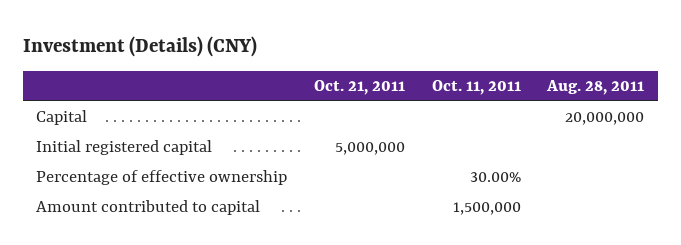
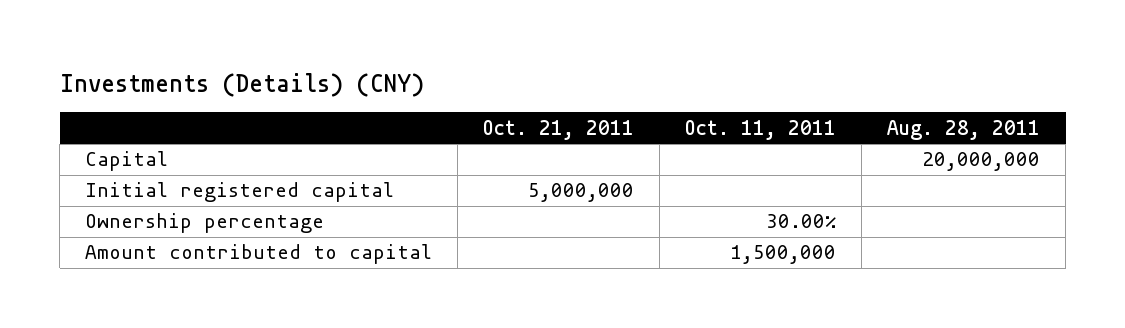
- Investment (Details) (CNY)
+ Investments (Details) (CNY)
- Percentage of effective ownership | | 30.00% |
+ Ownership percentage | | 30.00% |

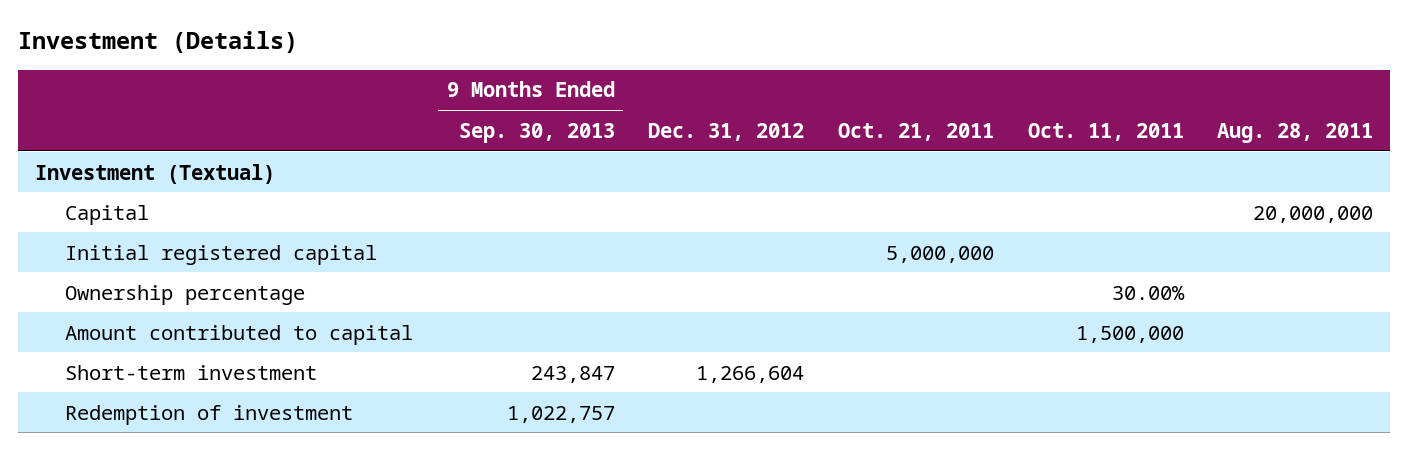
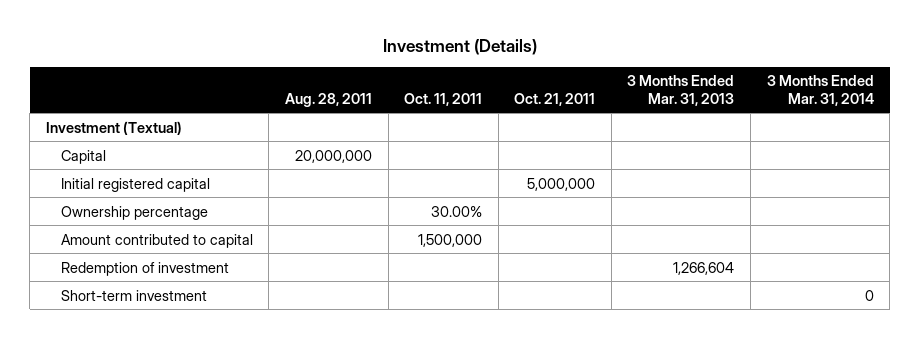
- | 9 Months Ended Sep. 30, 2013 | Dec. 31, 2012 | Oct. 21, 2011 | Oct. 11, 2011 | Aug. 28, 2011
+ | Aug. 28, 2011 | Oct. 11, 2011 | Oct. 21, 2011 | 3 Months Ended Mar. 31, 2013 | 3 Months Ended Mar. 31, 2014
moved down: Short-term investment | | | | | 0

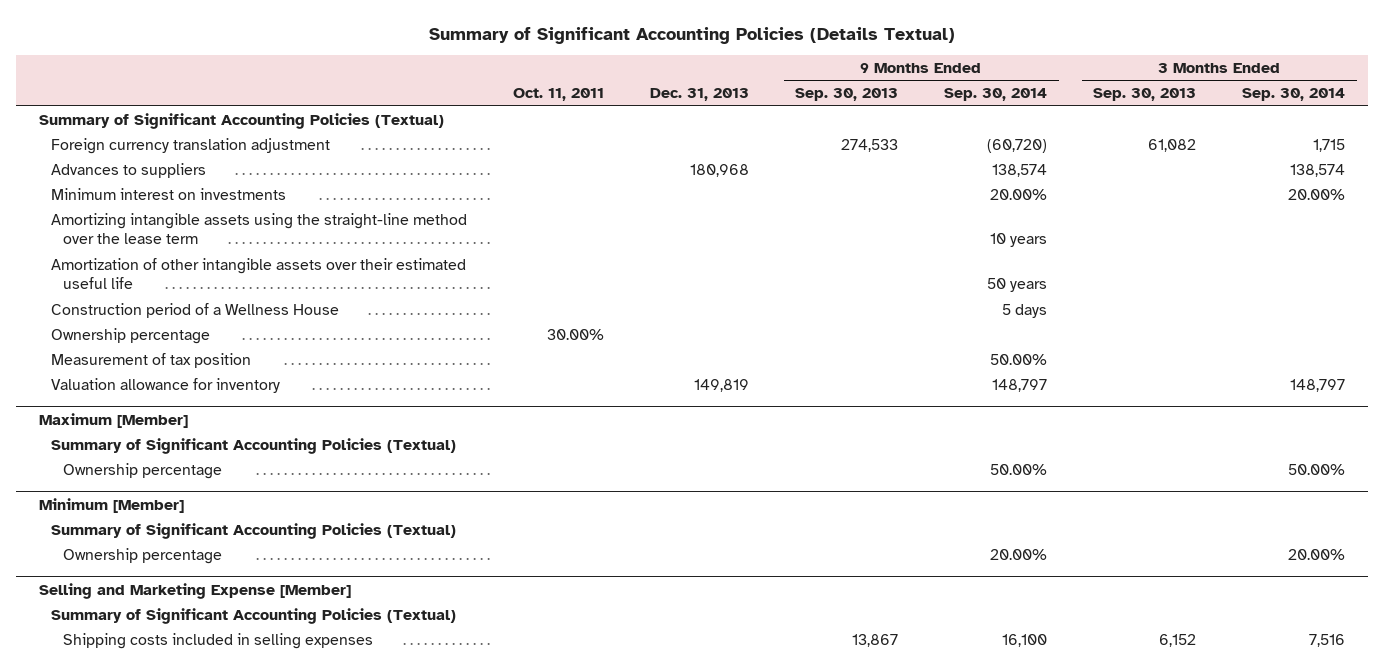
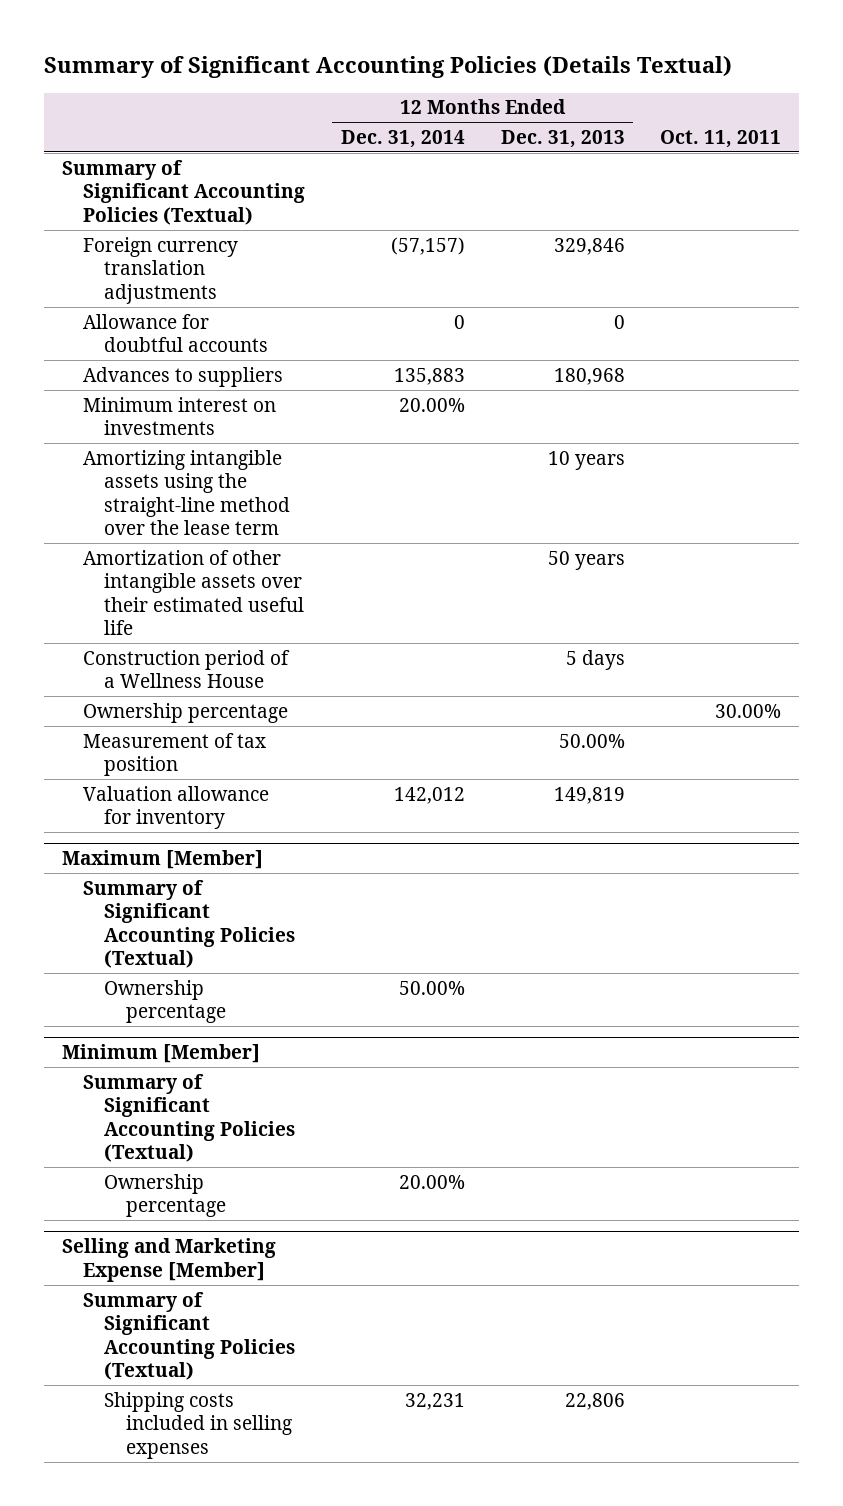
- | Oct. 11, 2011 | Dec. 31, 2013 | 9 Months Ended Sep. 30, 2013 | 9 Months Ended Sep. 30, 2014 | 3 Months Ended Sep. 30, 2013 | 3 Months Ended Sep. 30, 2014
+ | 12 Months Ended Dec. 31, 2014 | 12 Months Ended Dec. 31, 2013 | Oct. 11, 2011
- Foreign currency translation adjustment | | | 274,533 | (60,720) | 61,082 | 1,715
+ Foreign currency translation adjustments | (57,157) | 329,846 |
+ Allowance for doubtful accounts | 0 | 0 |

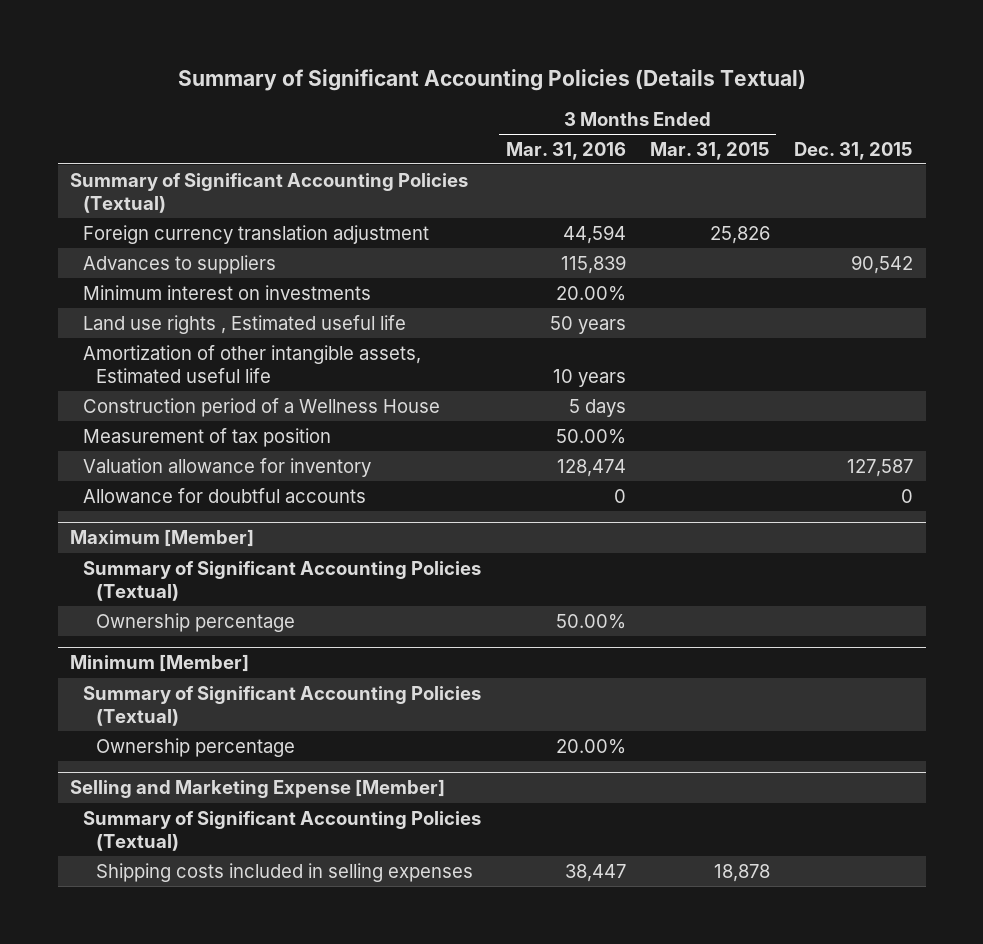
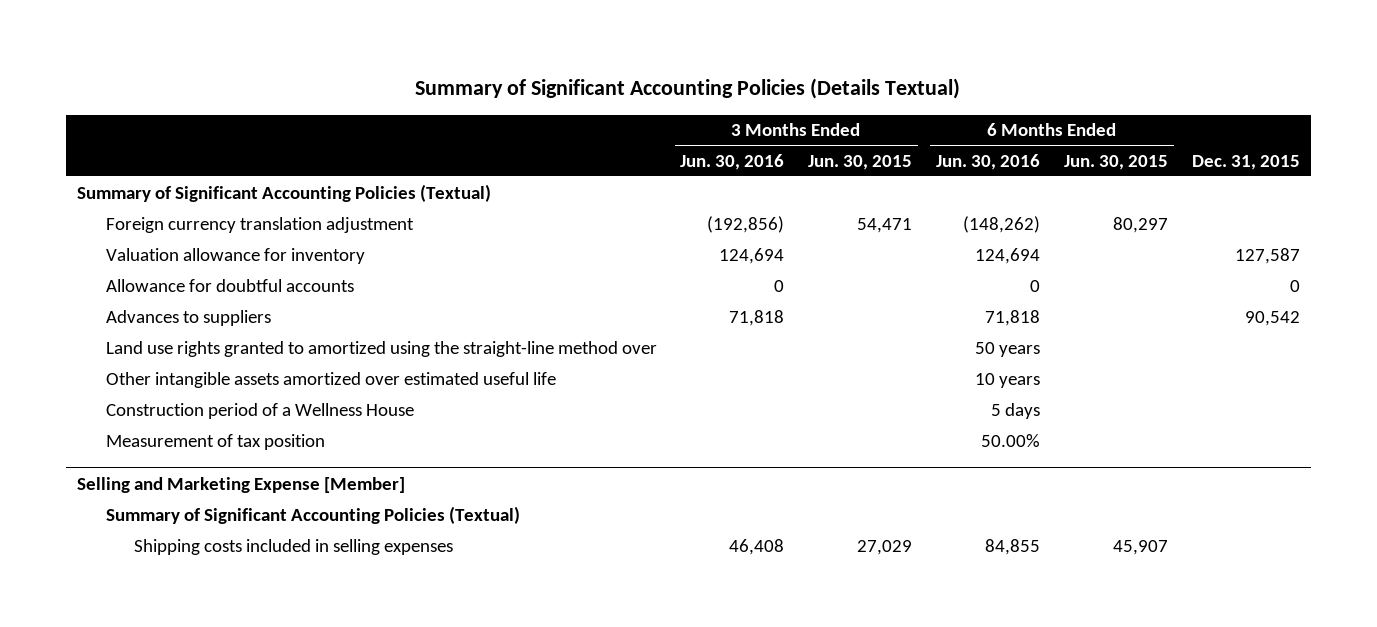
- | 3 Months Ended Mar. 31, 2016 | 3 Months Ended Mar. 31, 2015 | Dec. 31, 2015
+ | 3 Months Ended Jun. 30, 2016 | 3 Months Ended Jun. 30, 2015 | 6 Months Ended Jun. 30, 2016 | 6 Months Ended Jun. 30, 2015 | Dec. 31, 2015
moved up: Valuation allowance for inventory | 124,694 | | 124,694 | | 127,587
moved up: Allowance for doubtful accounts | 0 | | 0 | | 0
- Minimum interest on investments | 20.00% | |
- Land use rights , Estimated useful life | 50 years | |
- Amortization of other intangible assets, Estimated useful life | 10 years | |
+ Land use rights granted to amortized using the straight-line method over | | | 50 years | |
+ Other intangible assets amortized over estimated useful life | | | 10 years | |
- Maximum [Member]
- Summary of Significant Accounting Policies (Textual)
- Ownership percentage | 50.00% | |
- Minimum [Member]
- Summary of Significant Accounting Policies (Textual)
- Ownership percentage | 20.00% | |

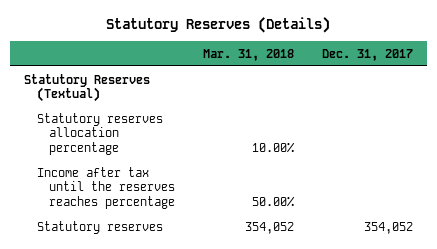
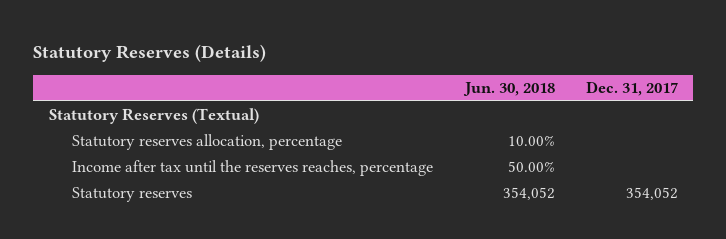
- | Mar. 31, 2018 | Dec. 31, 2017
+ | Jun. 30, 2018 | Dec. 31, 2017
- Statutory reserves allocation percentage | 10.00% |
- Income after tax until the reserves reaches percentage | 50.00% |
+ Statutory reserves allocation, percentage | 10.00% |
+ Income after tax until the reserves reaches, percentage | 50.00% |

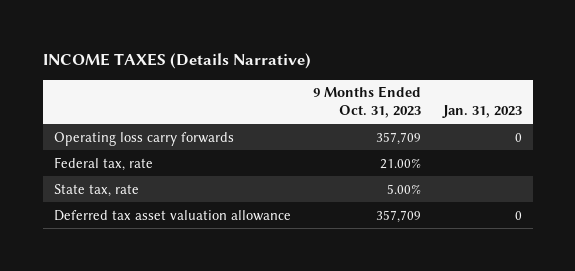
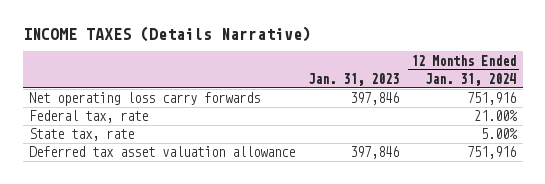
- | 9 Months Ended Oct. 31, 2023 | Jan. 31, 2023
+ | Jan. 31, 2023 | 12 Months Ended Jan. 31, 2024
- Operating loss carry forwards | 357,709 | 0
+ Net operating loss carry forwards | 397,846 | 751,916
- Deferred tax asset valuation allowance | 357,709 | 0
+ Deferred tax asset valuation allowance | 397,846 | 751,916

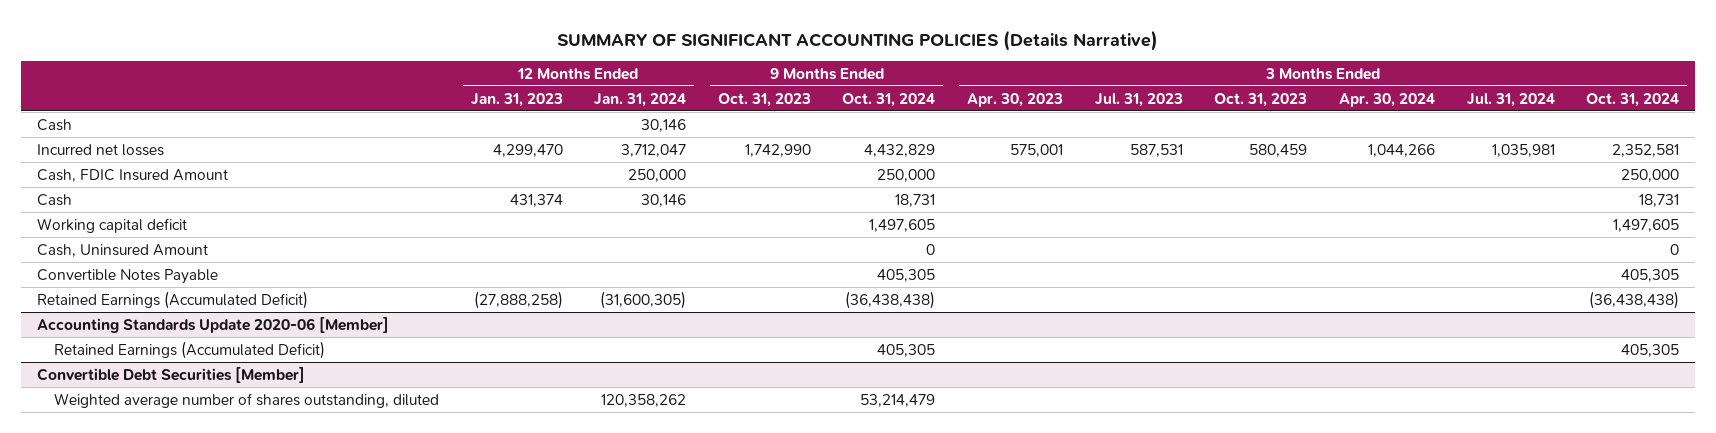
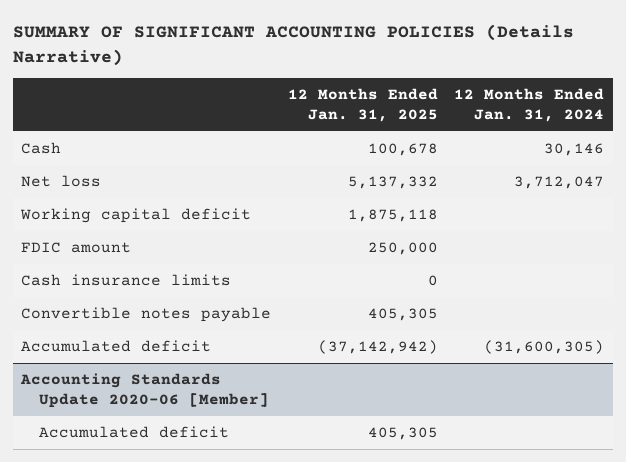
- | 12 Months Ended Jan. 31, 2023 | 12 Months Ended Jan. 31, 2024 | 9 Months Ended Oct. 31, 2023 | 9 Months Ended Oct. 31, 2024 | 3 Months Ended Apr. 30, 2023 | 3 Months Ended Jul. 31, 2023 | 3 Months Ended Oct. 31, 2023 | 3 Months Ended Apr. 30, 2024 | 3 Months Ended Jul. 31, 2024 | 3 Months Ended Oct. 31, 2024
+ | 12 Months Ended Jan. 31, 2025 | 12 Months Ended Jan. 31, 2024
- Incurred net losses | 4,299,470 | 3,712,047 | 1,742,990 | 4,432,829 | 575,001 | 587,531 | 580,459 | 1,044,266 | 1,035,981 | 2,352,581
- Cash, FDIC Insured Amount | | 250,000 | | 250,000 | | | | | | 250,000
- Cash | 431,374 | 30,146 | | 18,731 | | | | | | 18,731
+ Net loss | 5,137,332 | 3,712,047
- Cash, Uninsured Amount | | | | 0 | | | | | | 0
- Convertible Notes Payable | | | | 405,305 | | | | | | 405,305
- Retained Earnings (Accumulated Deficit) | (27,888,258) | (31,600,305) | | (36,438,438) | | | | | | (36,438,438)
+ FDIC amount | 250,000 |
+ Cash insurance limits | 0 |
+ Convertible notes payable | 405,305 |
+ Accumulated deficit | (37,142,942) | (31,600,305)
@ Accounting Standards Update 2020-06 [Member]
- Retained Earnings (Accumulated Deficit) | | | | 405,305 | | | | | | 405,305
- Convertible Debt Securities [Member]
- Weighted average number of shares outstanding, diluted | | 120,358,262 | | 53,214,479 | | | | | |
@ Accounting Standards Update 2020-06 [Member]
+ Accumulated deficit | 405,305 |

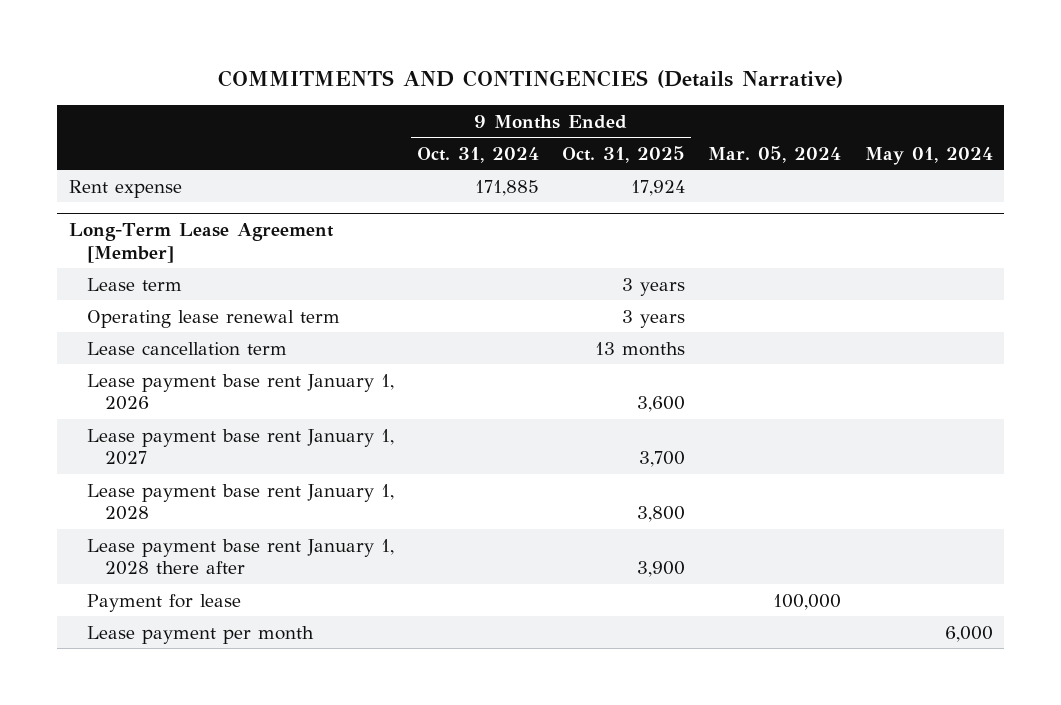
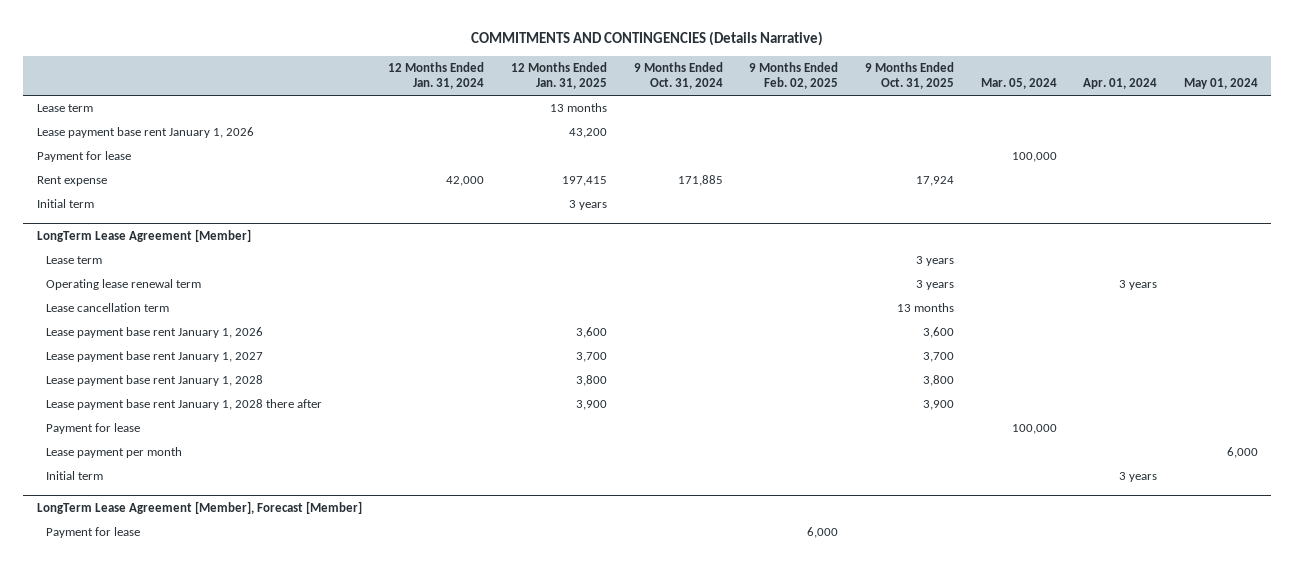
- | 9 Months Ended Oct. 31, 2024 | 9 Months Ended Oct. 31, 2025 | Mar. 05, 2024 | May 01, 2024
+ | 12 Months Ended Jan. 31, 2024 | 12 Months Ended Jan. 31, 2025 | 9 Months Ended Oct. 31, 2024 | 9 Months Ended Feb. 02, 2025 | 9 Months Ended Oct. 31, 2025 | Mar. 05, 2024 | Apr. 01, 2024 | May 01, 2024
+ Lease term | | 13 months | | | | | |
+ Lease payment base rent January 1, 2026 | | 43,200 | | | | | |
+ Payment for lease | | | | | | 100,000 | |
- Long-Term Lease Agreement [Member]
+ Initial term | | 3 years | | | | | |
+ LongTerm Lease Agreement [Member]
+ Initial term | | | | | | | 3 years |
+ LongTerm Lease Agreement [Member], Forecast [Member]
+ Payment for lease | | | | 6,000 | | | |

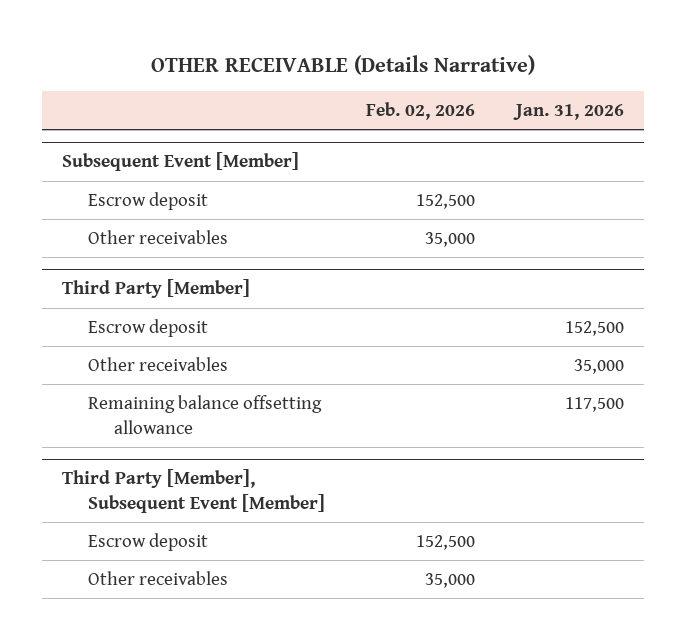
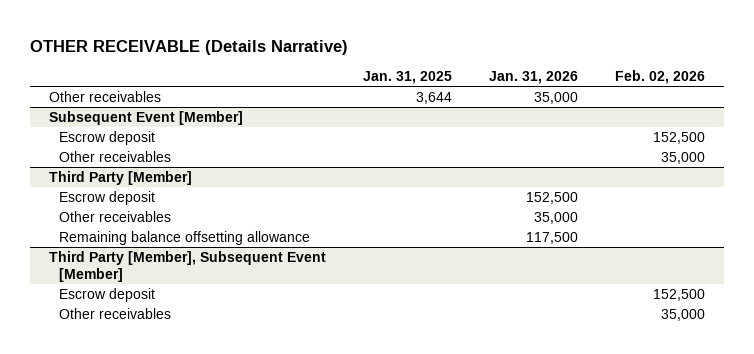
- | Feb. 02, 2026 | Jan. 31, 2026
+ | Jan. 31, 2025 | Jan. 31, 2026 | Feb. 02, 2026
+ Other receivables | 3,644 | 35,000 |

